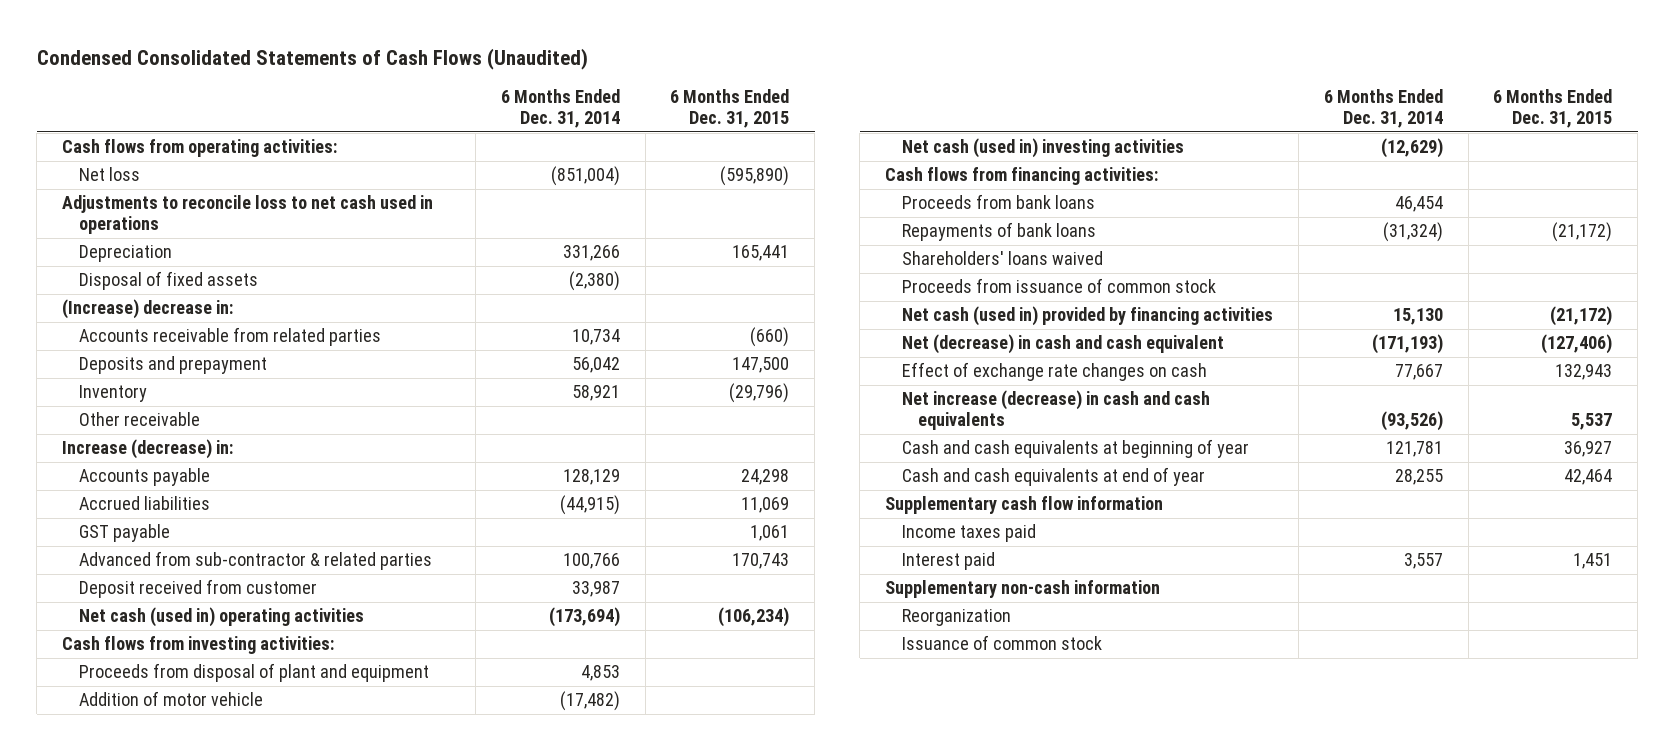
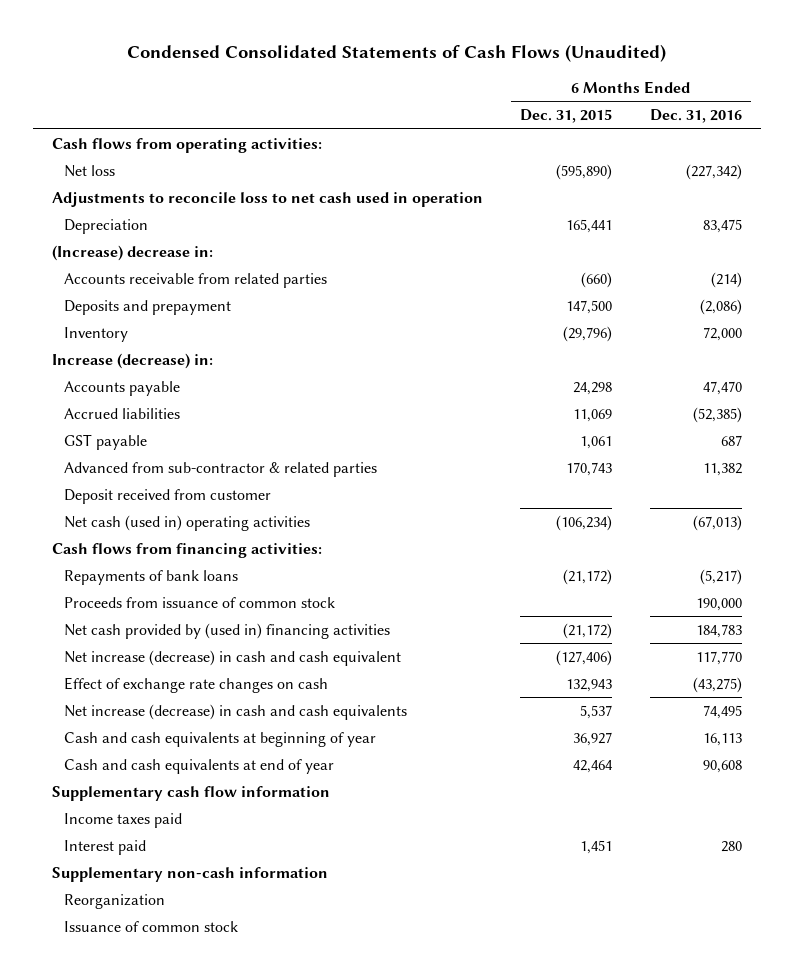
- | 6 Months Ended Dec. 31, 2014 | 6 Months Ended Dec. 31, 2015
+ | 6 Months Ended Dec. 31, 2015 | 6 Months Ended Dec. 31, 2016
- Adjustments to reconcile loss to net cash used in operations
+ Adjustments to reconcile loss to net cash used in operation
- Disposal of fixed assets | (2,380) |
- Other receivable
- Cash flows from investing activities:
- Proceeds from disposal of plant and equipment | 4,853 |
- Addition of motor vehicle | (17,482) |
- Net cash (used in) investing activities | (12,629) |
- Proceeds from bank loans | 46,454 |
- Shareholders' loans waived
- Net cash (used in) provided by financing activities | 15,130 | (21,172)
- Net (decrease) in cash and cash equivalent | (171,193) | (127,406)
+ Net cash provided by (used in) financing activities | (21,172) | 184,783
+ Net increase (decrease) in cash and cash equivalent | (127,406) | 117,770

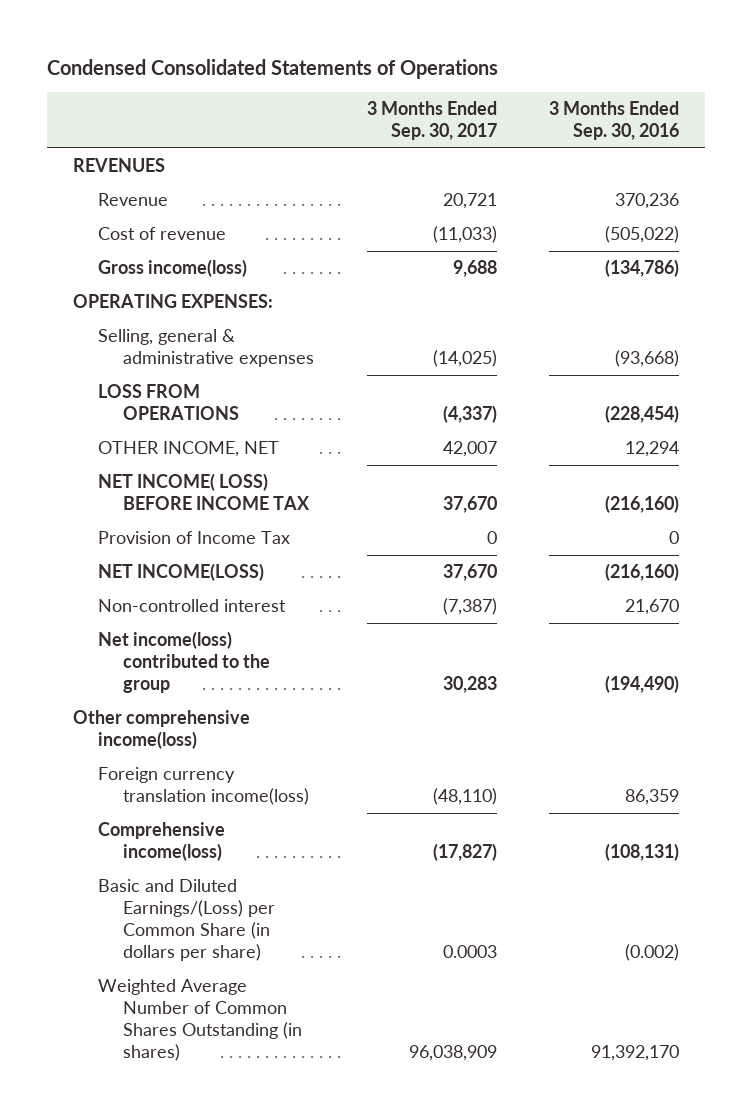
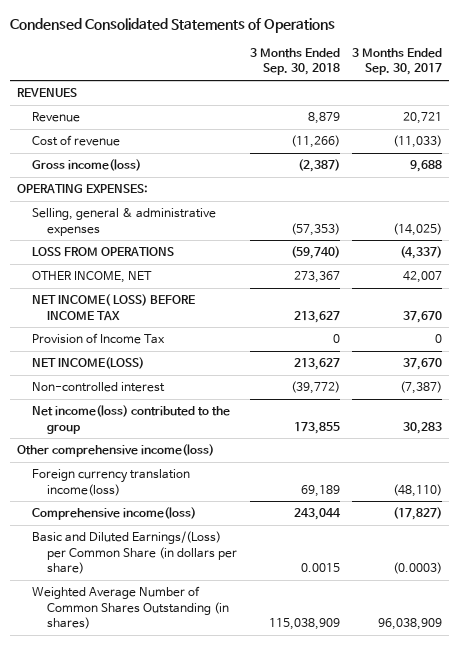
- | 3 Months Ended Sep. 30, 2017 | 3 Months Ended Sep. 30, 2016
+ | 3 Months Ended Sep. 30, 2018 | 3 Months Ended Sep. 30, 2017
- Basic and Diluted Earnings/(Loss) per Common Share (in dollars per share) | 0.0003 | (0.002)
+ Basic and Diluted Earnings/(Loss) per Common Share (in dollars per share) | 0.0015 | (0.0003)

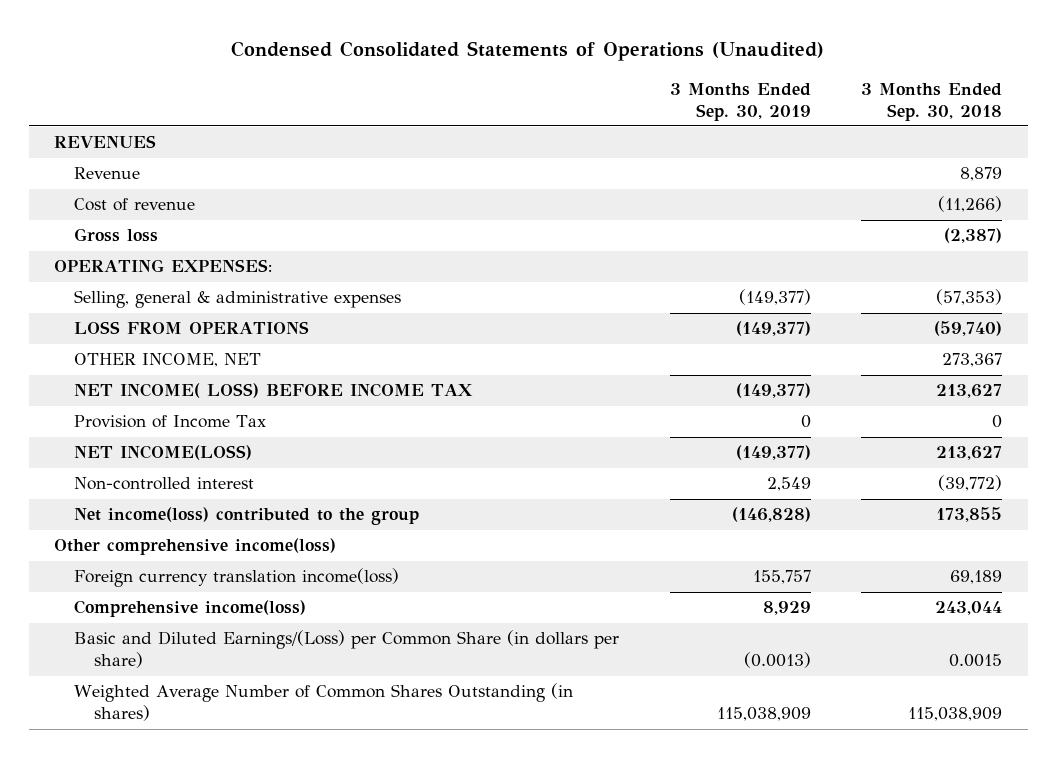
- Condensed Consolidated Statements of Operations
+ Condensed Consolidated Statements of Operations (Unaudited)
- | 3 Months Ended Sep. 30, 2018 | 3 Months Ended Sep. 30, 2017
+ | 3 Months Ended Sep. 30, 2019 | 3 Months Ended Sep. 30, 2018
- Gross income(loss) | (2,387) | 9,688
+ Gross loss | | (2,387)

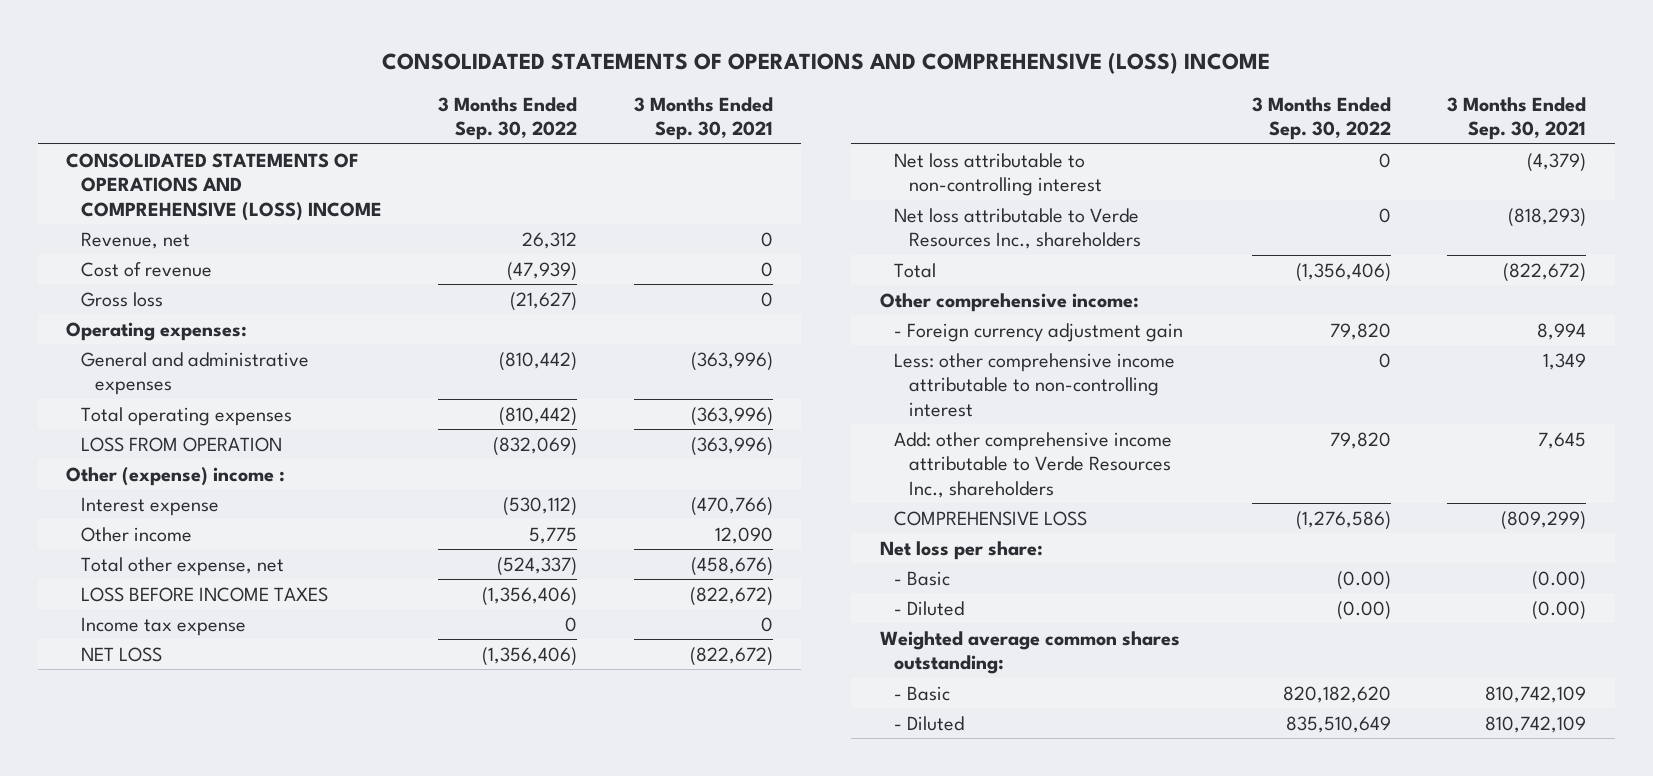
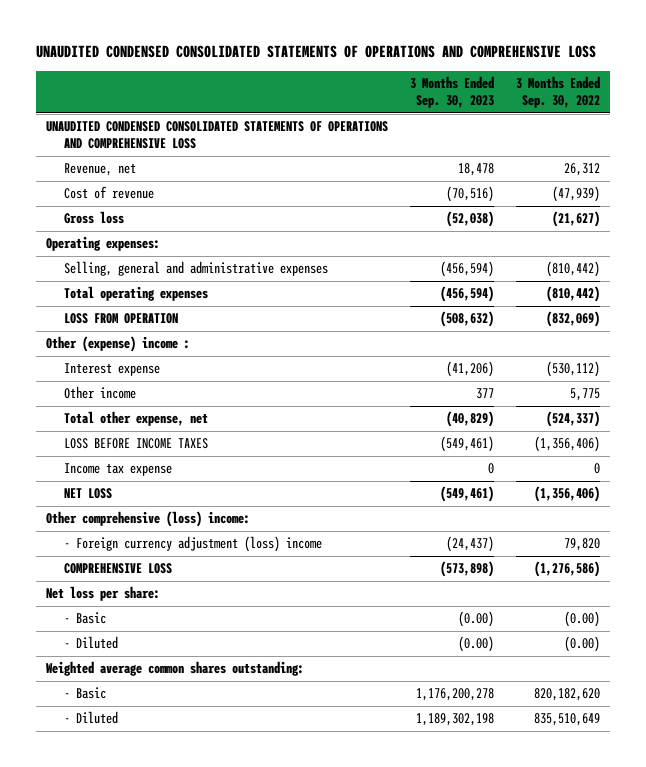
- CONSOLIDATED STATEMENTS OF OPERATIONS AND COMPREHENSIVE (LOSS) INCOME
+ UNAUDITED CONDENSED CONSOLIDATED STATEMENTS OF OPERATIONS AND COMPREHENSIVE LOSS
- | 3 Months Ended Sep. 30, 2022 | 3 Months Ended Sep. 30, 2021
+ | 3 Months Ended Sep. 30, 2023 | 3 Months Ended Sep. 30, 2022
- CONSOLIDATED STATEMENTS OF OPERATIONS AND COMPREHENSIVE (LOSS) INCOME
+ UNAUDITED CONDENSED CONSOLIDATED STATEMENTS OF OPERATIONS AND COMPREHENSIVE LOSS
- General and administrative expenses | (810,442) | (363,996)
+ Selling, general and administrative expenses | (456,594) | (810,442)
- Net loss attributable to non-controlling interest | 0 | (4,379)
- Net loss attributable to Verde Resources Inc., shareholders | 0 | (818,293)
- Total | (1,356,406) | (822,672)
- Other comprehensive income:
- - Foreign currency adjustment gain | 79,820 | 8,994
- Less: other comprehensive income attributable to non-controlling interest | 0 | 1,349
- Add: other comprehensive income attributable to Verde Resources Inc., shareholders | 79,820 | 7,645
+ Other comprehensive (loss) income:
+ - Foreign currency adjustment (loss) income | (24,437) | 79,820

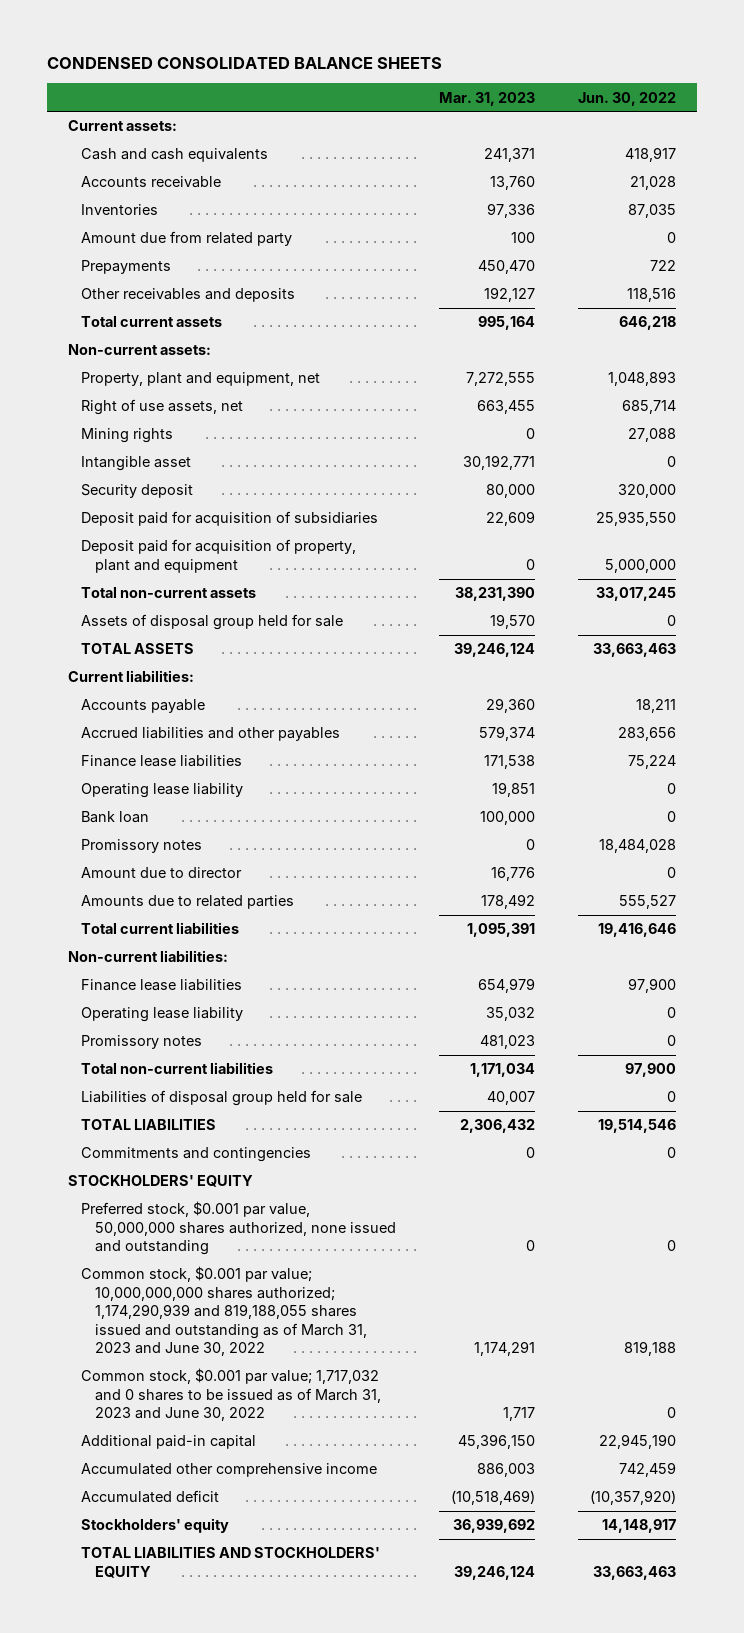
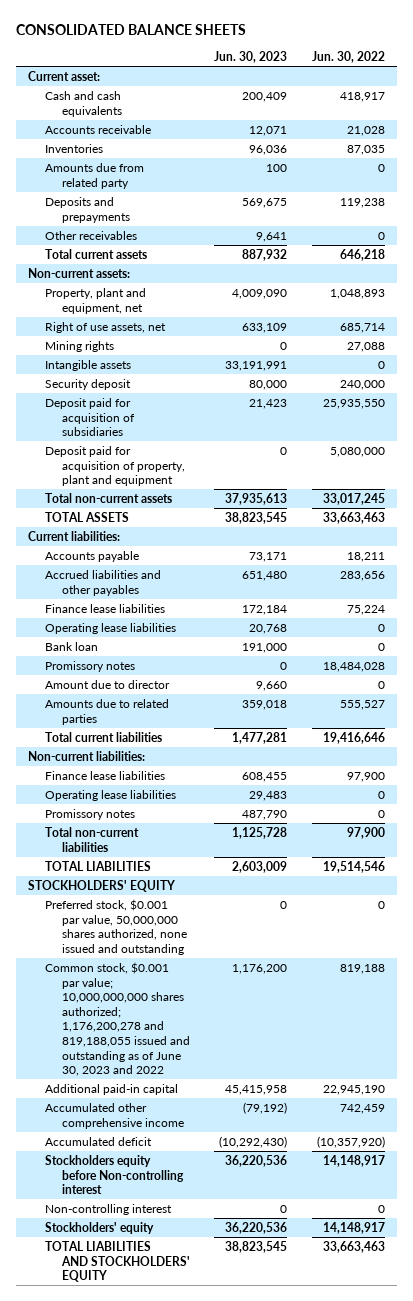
- CONDENSED CONSOLIDATED BALANCE SHEETS
+ CONSOLIDATED BALANCE SHEETS
- | Mar. 31, 2023 | Jun. 30, 2022
+ | Jun. 30, 2023 | Jun. 30, 2022
- Current assets:
+ Current asset:
- Amount due from related party | 100 | 0
- Prepayments | 450,470 | 722
- Other receivables and deposits | 192,127 | 118,516
+ Amounts due from related party | 100 | 0
+ Deposits and prepayments | 569,675 | 119,238
+ Other receivables | 9,641 | 0
- Intangible asset | 30,192,771 | 0
- Security deposit | 80,000 | 320,000
+ Intangible assets | 33,191,991 | 0
+ Security deposit | 80,000 | 240,000
- Deposit paid for acquisition of property, plant and equipment | 0 | 5,000,000
+ Deposit paid for acquisition of property, plant and equipment | 0 | 5,080,000
- Assets of disposal group held for sale | 19,570 | 0
- Operating lease liability | 19,851 | 0
+ Operating lease liabilities | 20,768 | 0
- Operating lease liability | 35,032 | 0
+ Operating lease liabilities | 29,483 | 0
- Liabilities of disposal group held for sale | 40,007 | 0
- Commitments and contingencies | 0 | 0
- Common stock, $0.001 par value; 10,000,000,000 shares authorized; 1,174,290,939 and 819,188,055 shares issued and outstanding as of March 31, 2023 and June 30, 2022 | 1,174,291 | 819,188
- Common stock, $0.001 par value; 1,717,032 and 0 shares to be issued as of March 31, 2023 and June 30, 2022 | 1,717 | 0
+ Common stock, $0.001 par value; 10,000,000,000 shares authorized; 1,176,200,278 and 819,188,055 issued and outstanding as of June 30, 2023 and 2022 | 1,176,200 | 819,188
+ Stockholders equity before Non-controlling interest | 36,220,536 | 14,148,917
+ Non-controlling interest | 0 | 0

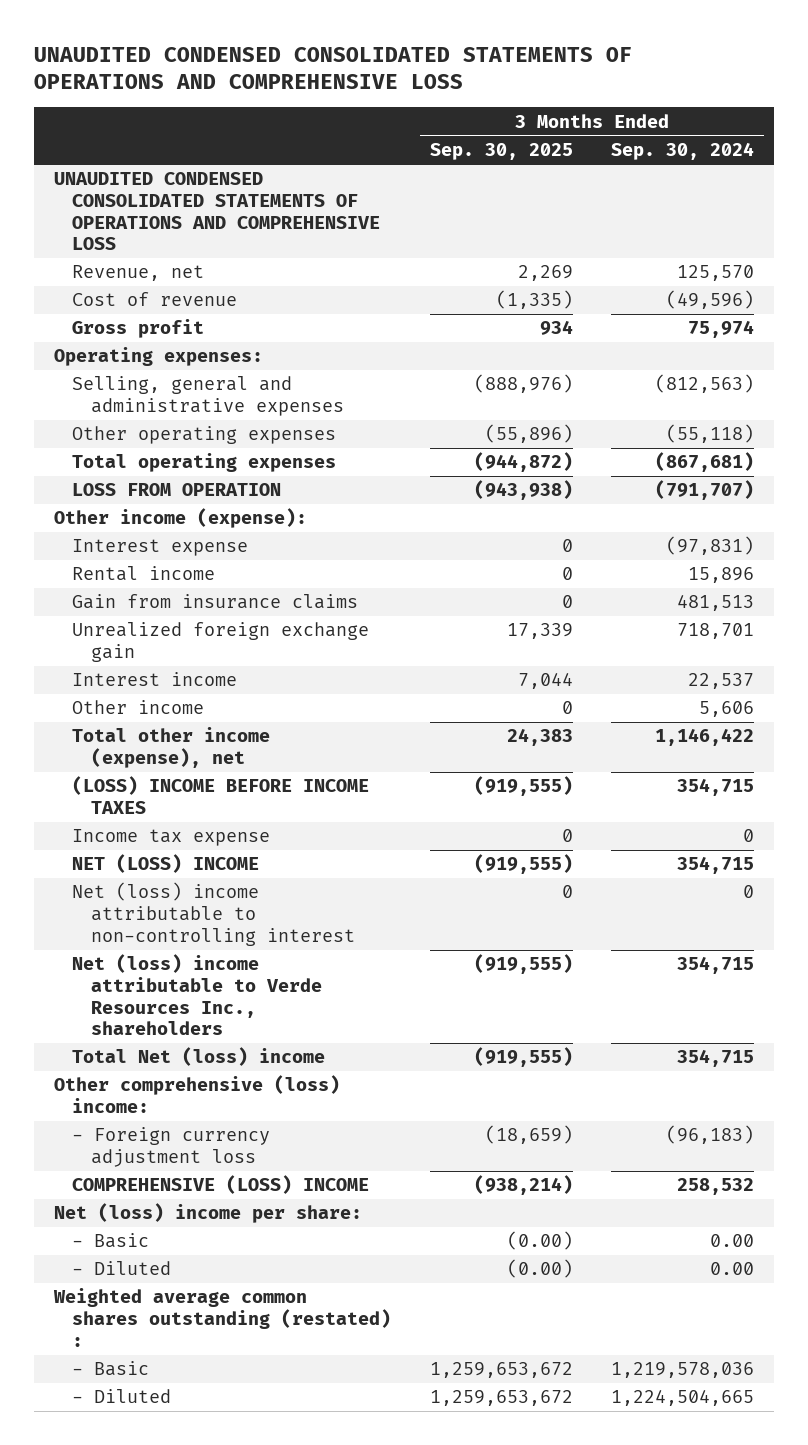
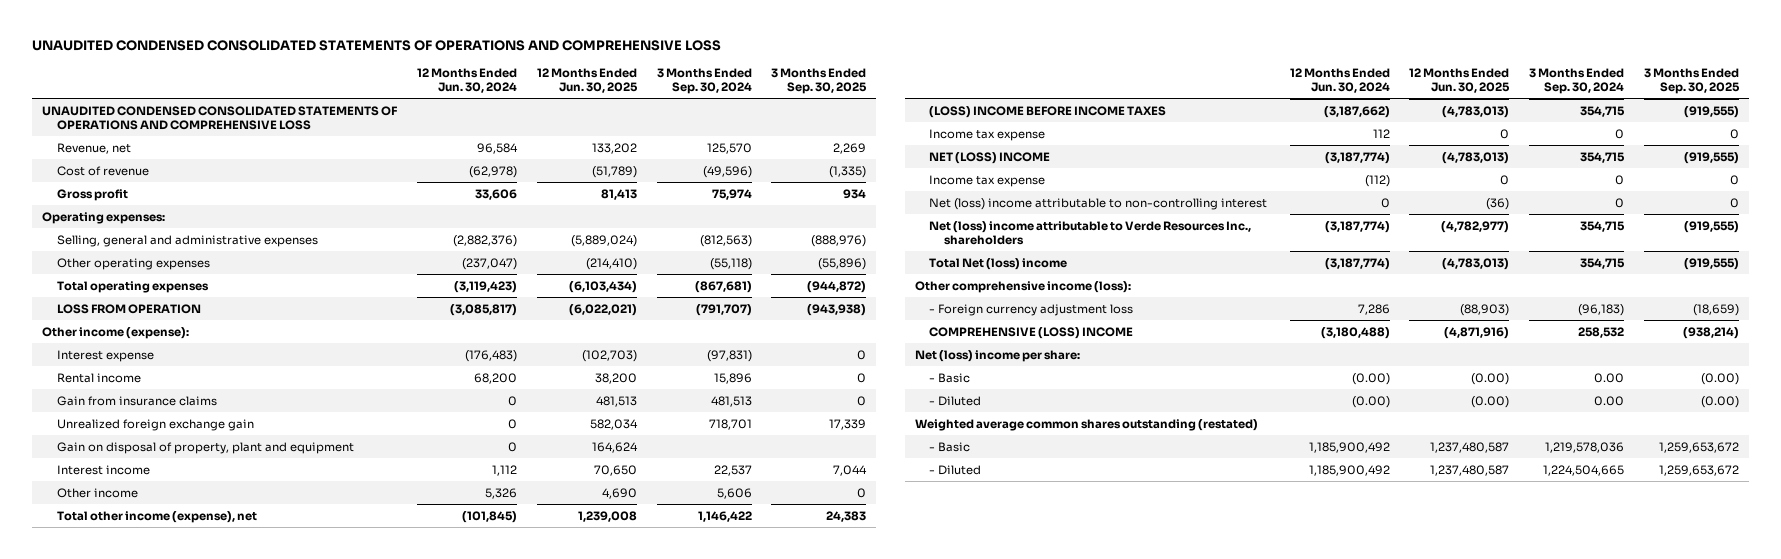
- | 3 Months Ended Sep. 30, 2025 | 3 Months Ended Sep. 30, 2024
+ | 12 Months Ended Jun. 30, 2024 | 12 Months Ended Jun. 30, 2025 | 3 Months Ended Sep. 30, 2024 | 3 Months Ended Sep. 30, 2025
+ Gain on disposal of property, plant and equipment | 0 | 164,624 | |
+ Income tax expense | (112) | 0 | 0 | 0
- Other comprehensive (loss) income:
+ Other comprehensive income (loss):
- Weighted average common shares outstanding (restated) :
+ Weighted average common shares outstanding (restated)

